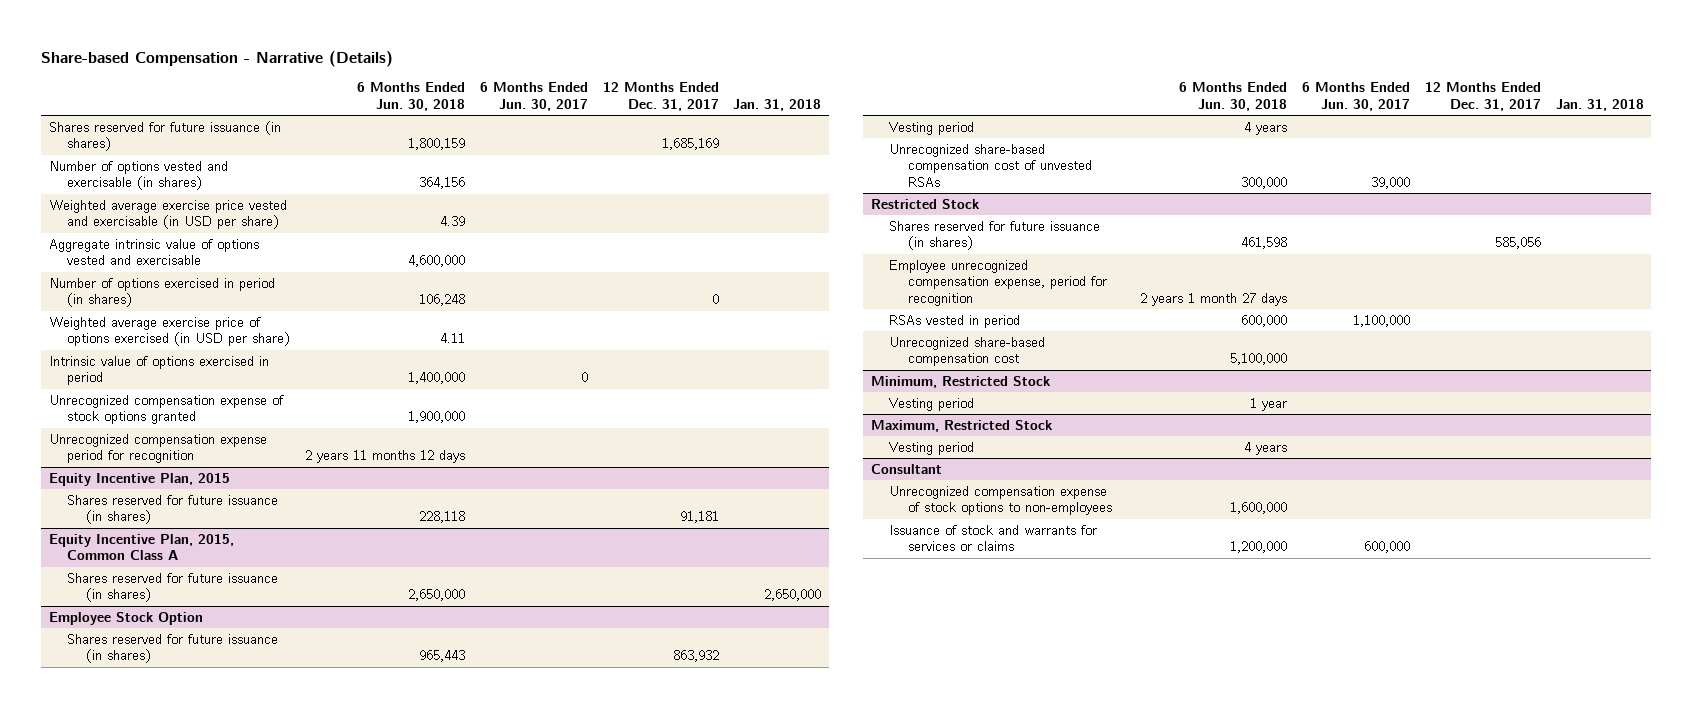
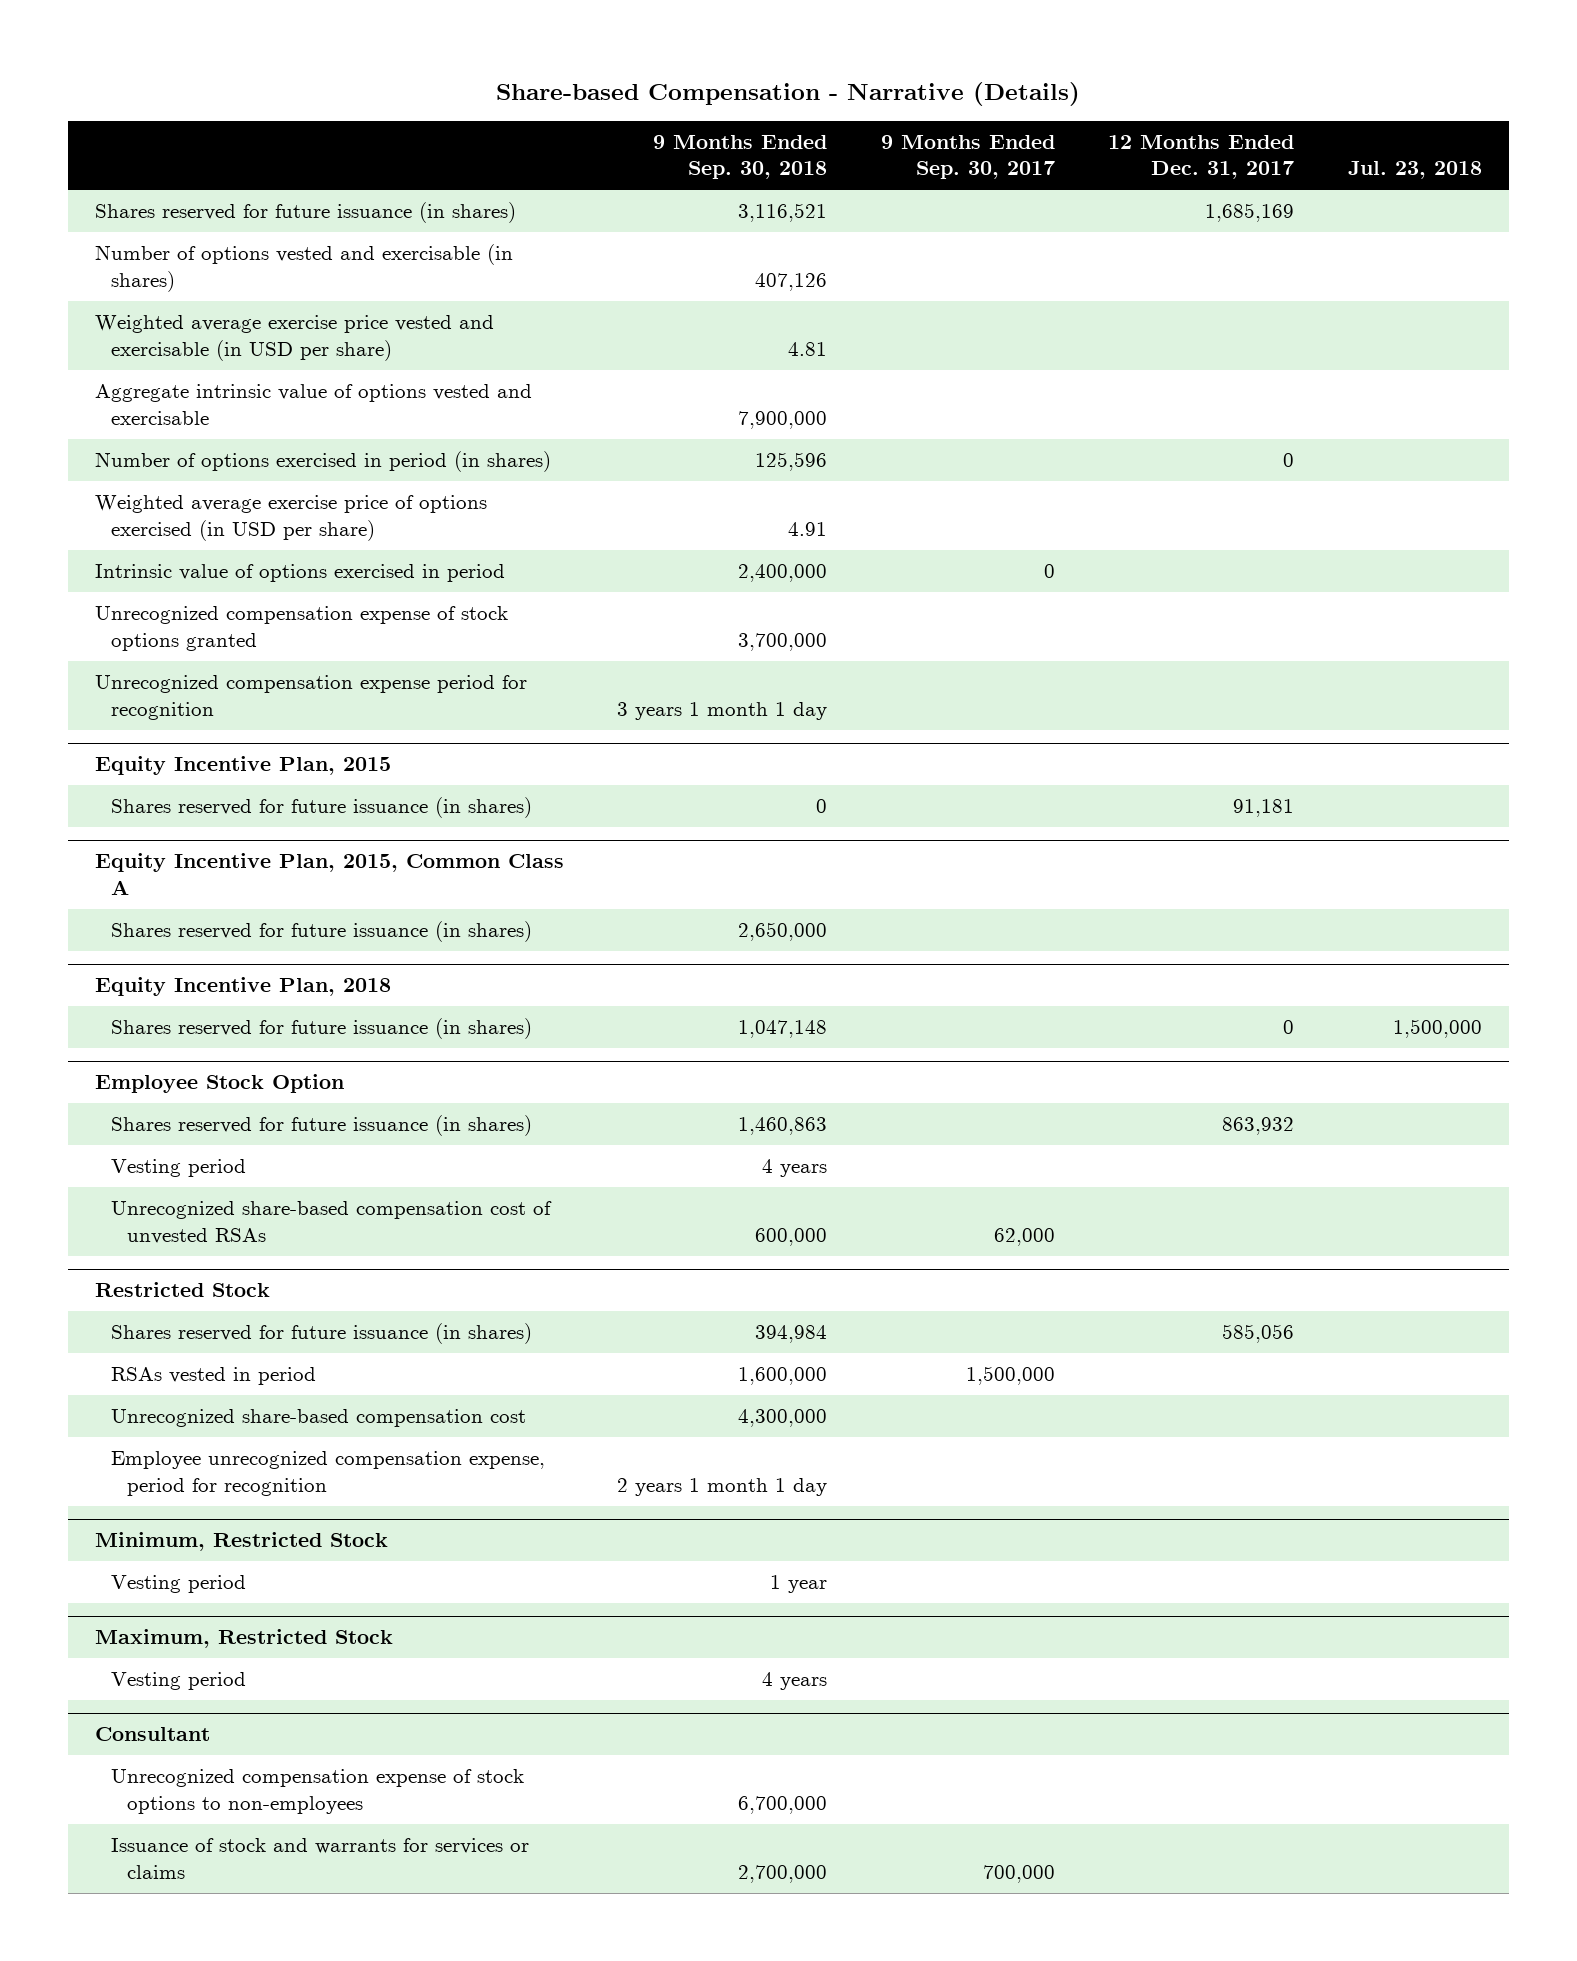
- | 6 Months Ended Jun. 30, 2018 | 6 Months Ended Jun. 30, 2017 | 12 Months Ended Dec. 31, 2017 | Jan. 31, 2018
+ | 9 Months Ended Sep. 30, 2018 | 9 Months Ended Sep. 30, 2017 | 12 Months Ended Dec. 31, 2017 | Jul. 23, 2018
+ Equity Incentive Plan, 2018
+ Shares reserved for future issuance (in shares) | 1,047,148 | | 0 | 1,500,000
@ Restricted Stock
moved down: Employee unrecognized compensation expense, period for recognition | 2 years 1 month 1 day | | |

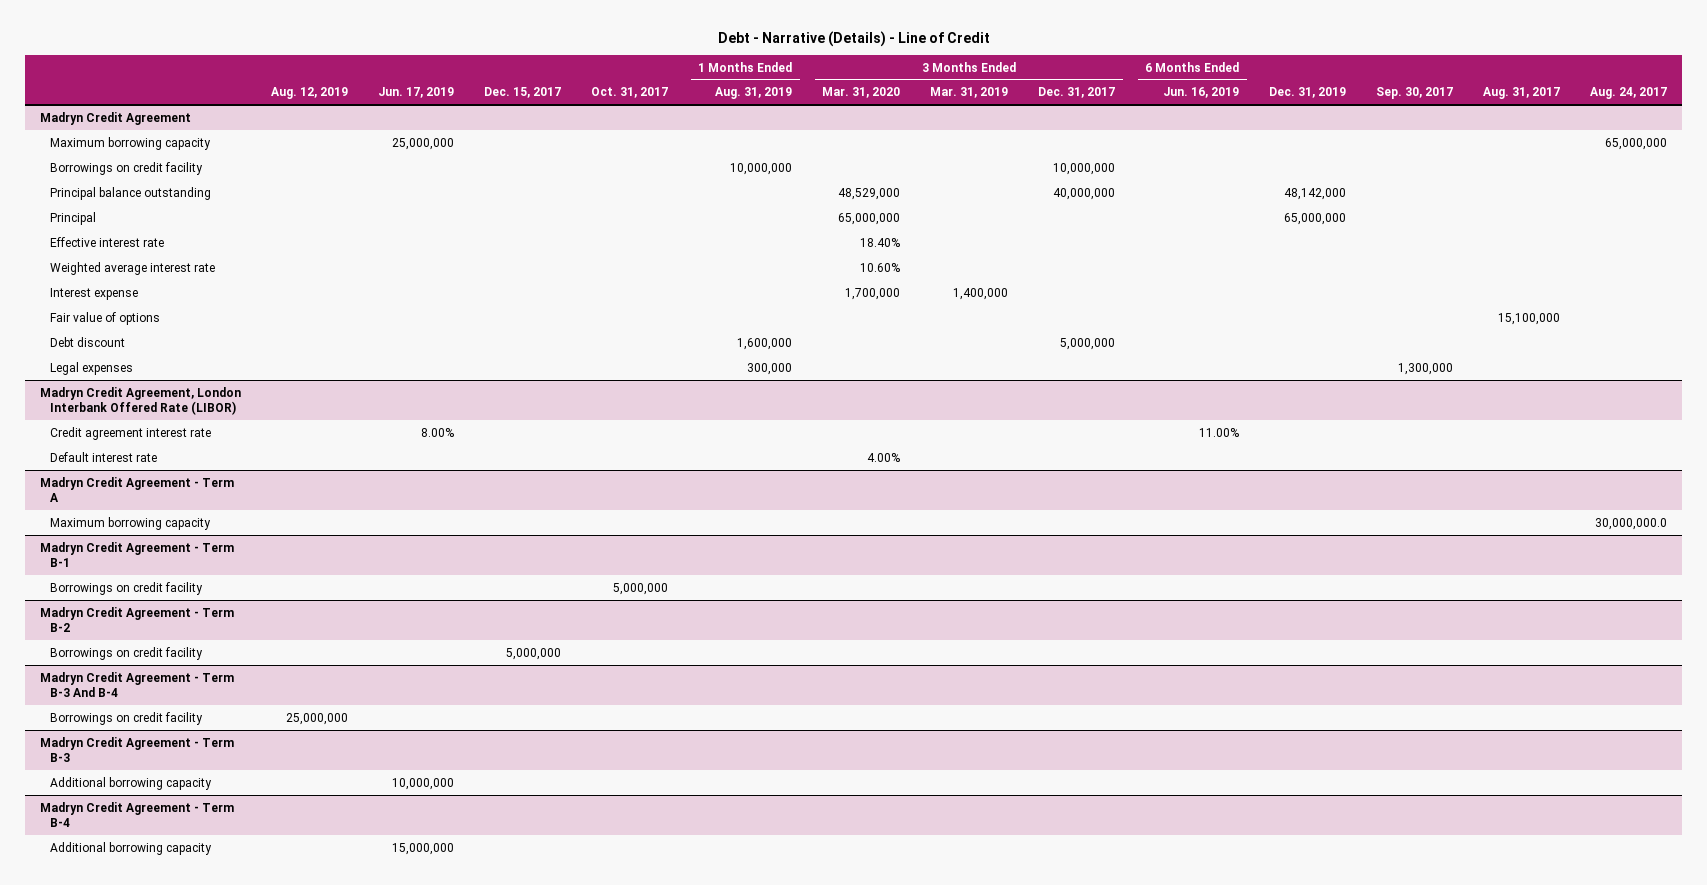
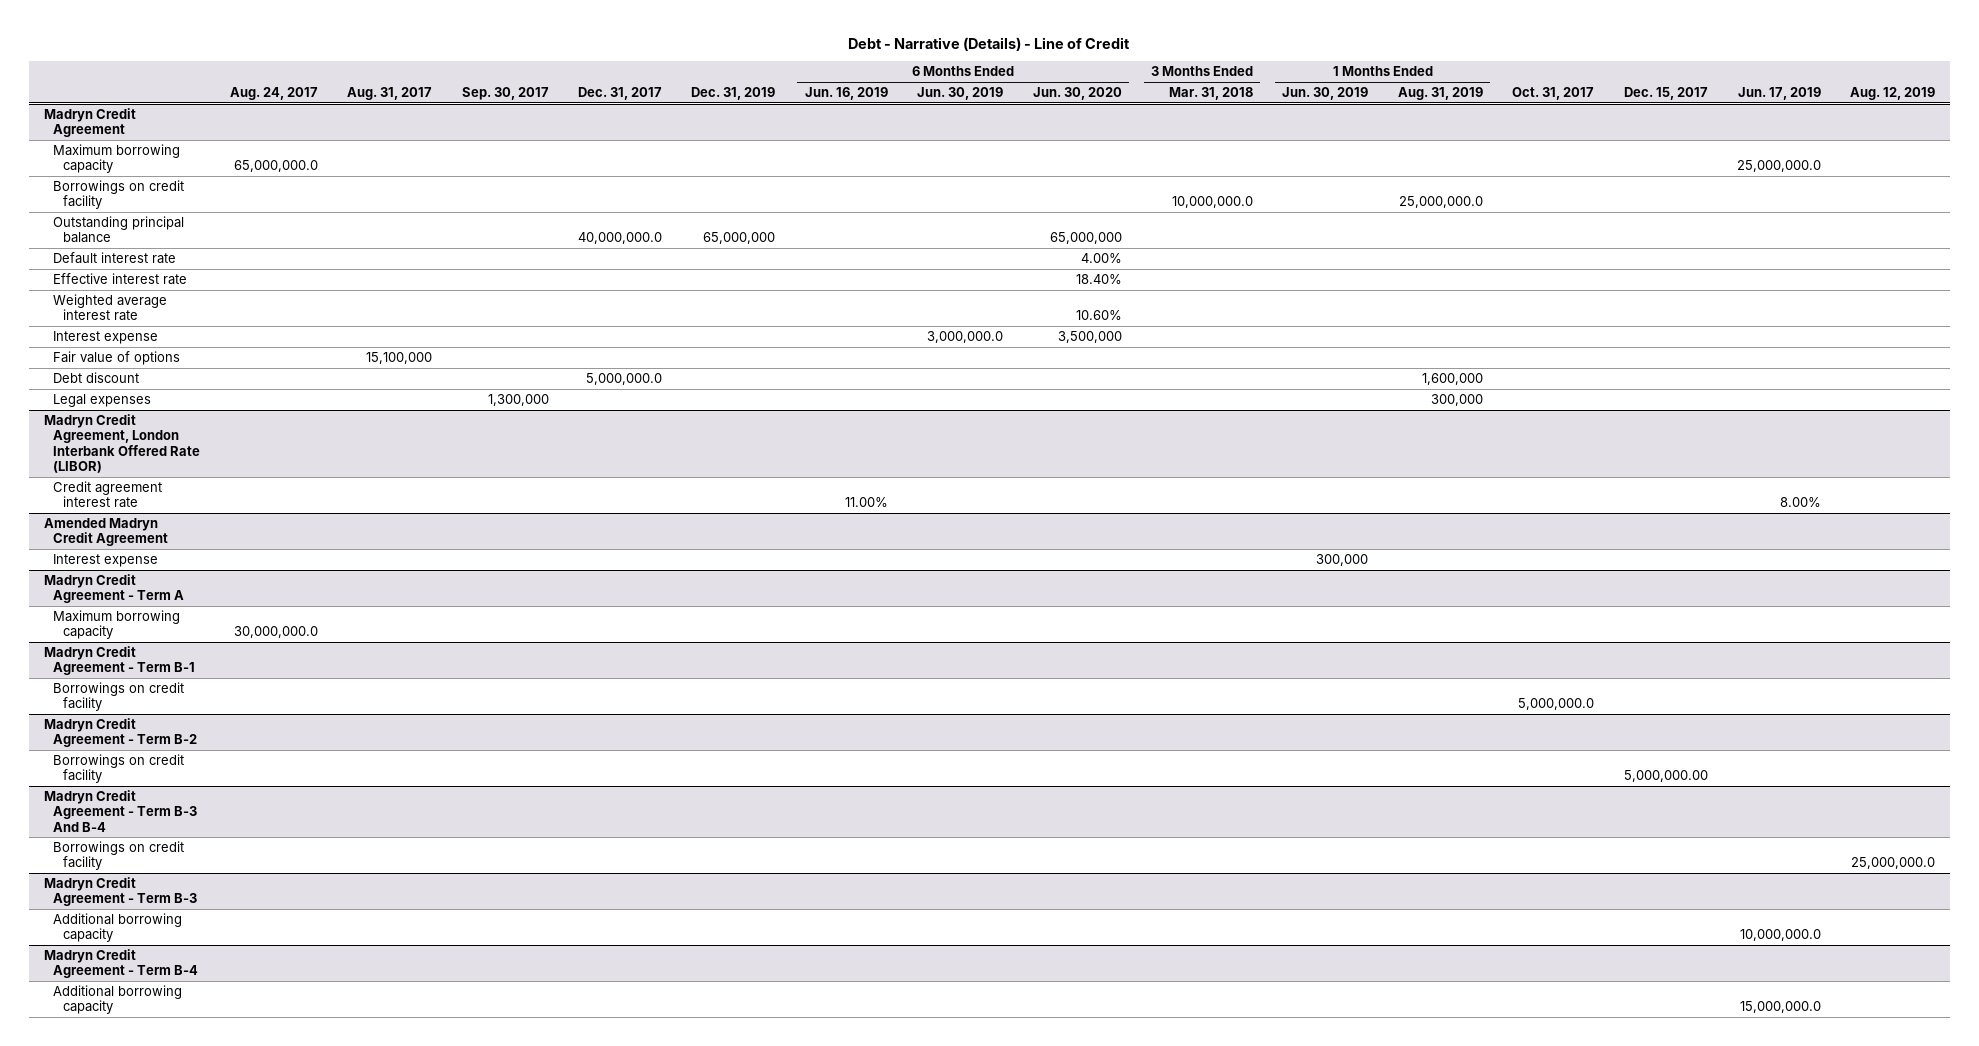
- | Aug. 12, 2019 | Jun. 17, 2019 | Dec. 15, 2017 | Oct. 31, 2017 | 1 Months Ended Aug. 31, 2019 | 3 Months Ended Mar. 31, 2020 | 3 Months Ended Mar. 31, 2019 | 3 Months Ended Dec. 31, 2017 | 6 Months Ended Jun. 16, 2019 | Dec. 31, 2019 | Sep. 30, 2017 | Aug. 31, 2017 | Aug. 24, 2017
+ | Aug. 24, 2017 | Aug. 31, 2017 | Sep. 30, 2017 | Dec. 31, 2017 | Dec. 31, 2019 | 6 Months Ended Jun. 16, 2019 | 6 Months Ended Jun. 30, 2019 | 6 Months Ended Jun. 30, 2020 | 3 Months Ended Mar. 31, 2018 | 1 Months Ended Jun. 30, 2019 | 1 Months Ended Aug. 31, 2019 | Oct. 31, 2017 | Dec. 15, 2017 | Jun. 17, 2019 | Aug. 12, 2019
@ Madryn Credit Agreement
- Maximum borrowing capacity | | 25,000,000 | | | | | | | | | | | 65,000,000
- Borrowings on credit facility | | | | | 10,000,000 | | | 10,000,000 | | | | |
- Principal balance outstanding | | | | | | 48,529,000 | | 40,000,000 | | 48,142,000 | | |
- Principal | | | | | | 65,000,000 | | | | 65,000,000 | | |
+ Maximum borrowing capacity | 65,000,000.0 | | | | | | | | | | | | | 25,000,000.0 |
+ Borrowings on credit facility | | | | | | | | | 10,000,000.0 | | 25,000,000.0 | | | |
+ Outstanding principal balance | | | | 40,000,000.0 | 65,000,000 | | | 65,000,000 | | | | | | |
+ Default interest rate | | | | | | | | 4.00% | | | | | | |
@ Madryn Credit Agreement, London Interbank Offered Rate (LIBOR)
- Default interest rate | | | | | | 4.00% | | | | | | |
+ Amended Madryn Credit Agreement
+ Interest expense | | | | | | | | | | 300,000 | | | | |
@ Madryn Credit Agreement - Term B-1
- Borrowings on credit facility | | | | 5,000,000 | | | | | | | | |
+ Borrowings on credit facility | | | | | | | | | | | | 5,000,000.0 | | |
@ Madryn Credit Agreement - Term B-2
- Borrowings on credit facility | | | 5,000,000 | | | | | | | | | |
+ Borrowings on credit facility | | | | | | | | | | | | | 5,000,000.00 | |
@ Madryn Credit Agreement - Term B-3 And B-4
- Borrowings on credit facility | 25,000,000 | | | | | | | | | | | |
+ Borrowings on credit facility | | | | | | | | | | | | | | | 25,000,000.0
@ Madryn Credit Agreement - Term B-3
- Additional borrowing capacity | | 10,000,000 | | | | | | | | | | |
+ Additional borrowing capacity | | | | | | | | | | | | | | 10,000,000.0 |
@ Madryn Credit Agreement - Term B-4
- Additional borrowing capacity | | 15,000,000 | | | | | | | | | | |
+ Additional borrowing capacity | | | | | | | | | | | | | | 15,000,000.0 |

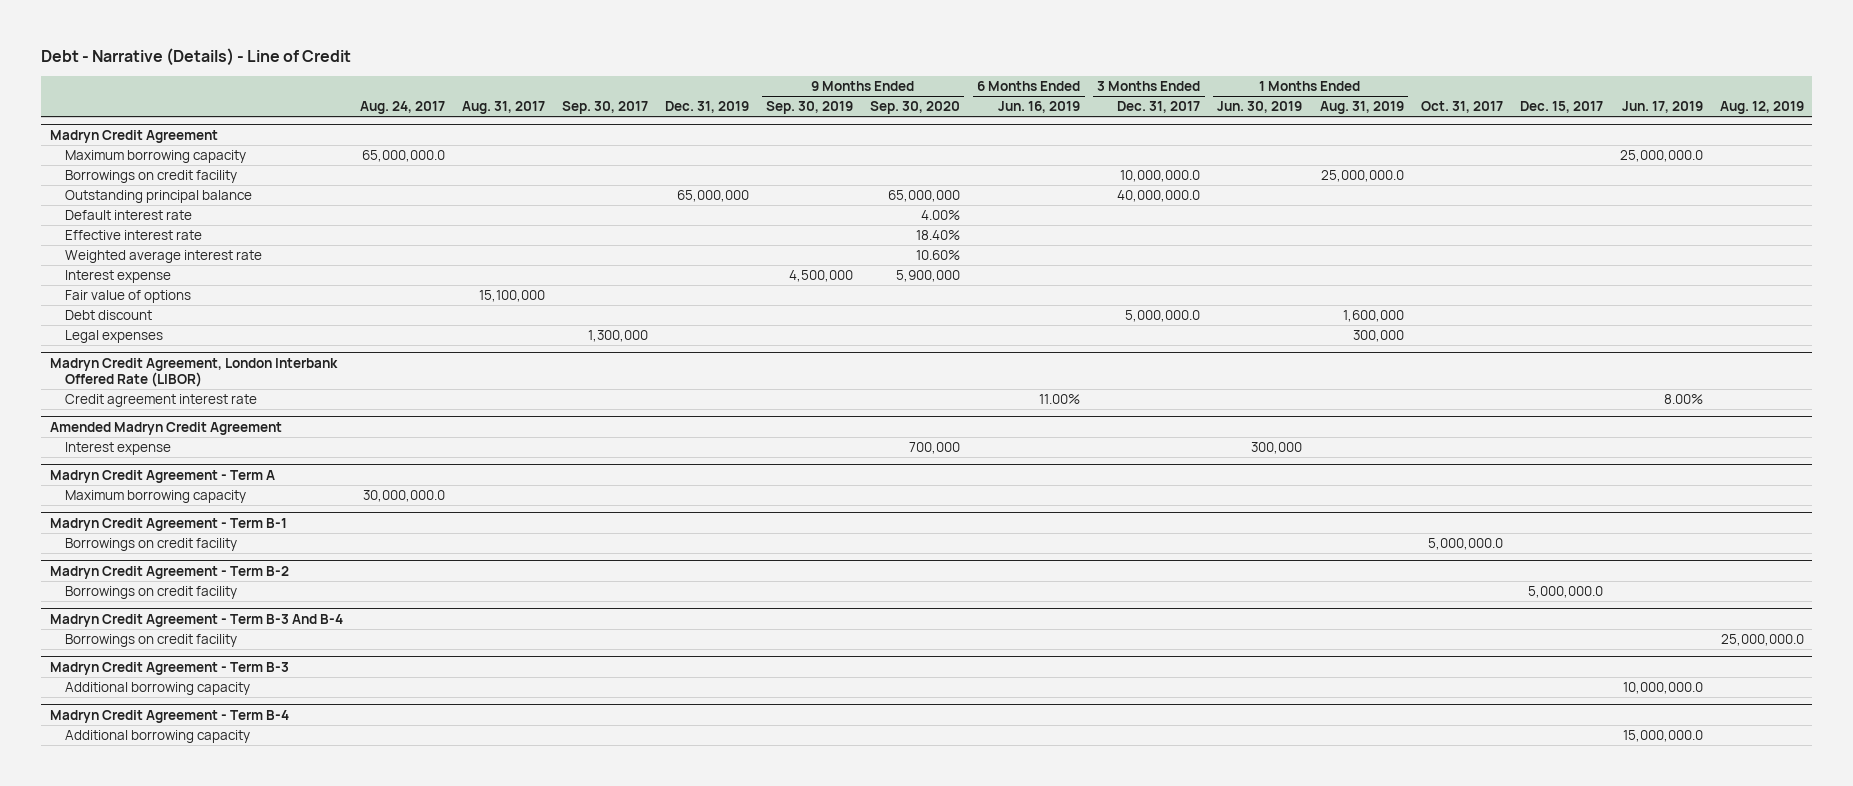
- | Aug. 24, 2017 | Aug. 31, 2017 | Sep. 30, 2017 | Dec. 31, 2017 | Dec. 31, 2019 | 6 Months Ended Jun. 16, 2019 | 6 Months Ended Jun. 30, 2019 | 6 Months Ended Jun. 30, 2020 | 3 Months Ended Mar. 31, 2018 | 1 Months Ended Jun. 30, 2019 | 1 Months Ended Aug. 31, 2019 | Oct. 31, 2017 | Dec. 15, 2017 | Jun. 17, 2019 | Aug. 12, 2019
+ | Aug. 24, 2017 | Aug. 31, 2017 | Sep. 30, 2017 | Dec. 31, 2019 | 9 Months Ended Sep. 30, 2019 | 9 Months Ended Sep. 30, 2020 | 6 Months Ended Jun. 16, 2019 | 3 Months Ended Dec. 31, 2017 | 1 Months Ended Jun. 30, 2019 | 1 Months Ended Aug. 31, 2019 | Oct. 31, 2017 | Dec. 15, 2017 | Jun. 17, 2019 | Aug. 12, 2019
@ Madryn Credit Agreement - Term B-2
- Borrowings on credit facility | | | | | | | | | | | | | 5,000,000.00 | |
+ Borrowings on credit facility | | | | | | | | | | | | 5,000,000.0 | |

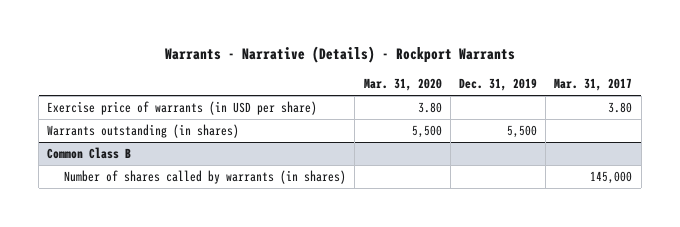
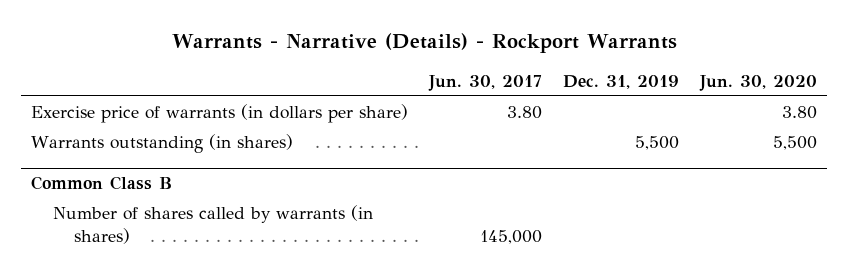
- | Mar. 31, 2020 | Dec. 31, 2019 | Mar. 31, 2017
+ | Jun. 30, 2017 | Dec. 31, 2019 | Jun. 30, 2020
- Exercise price of warrants (in USD per share) | 3.80 | | 3.80
+ Exercise price of warrants (in dollars per share) | 3.80 | | 3.80

